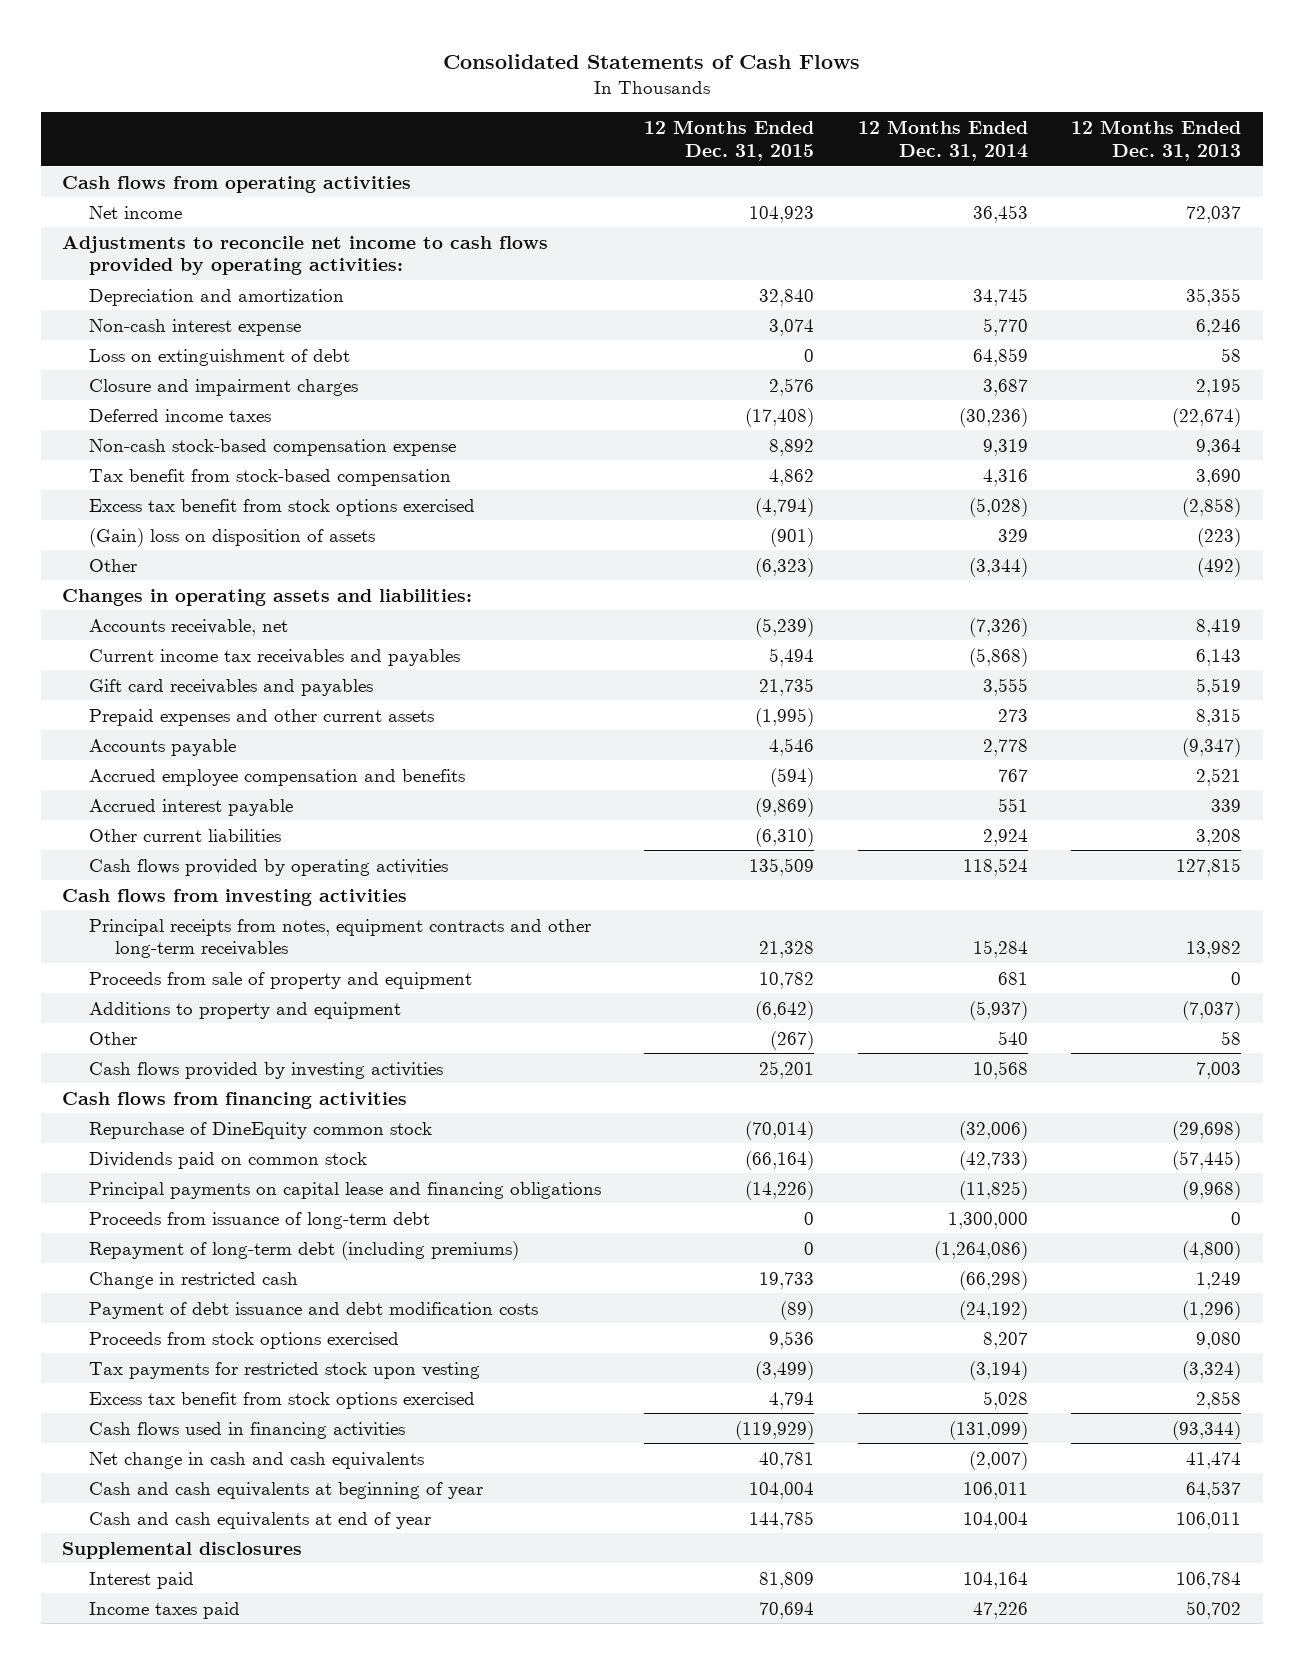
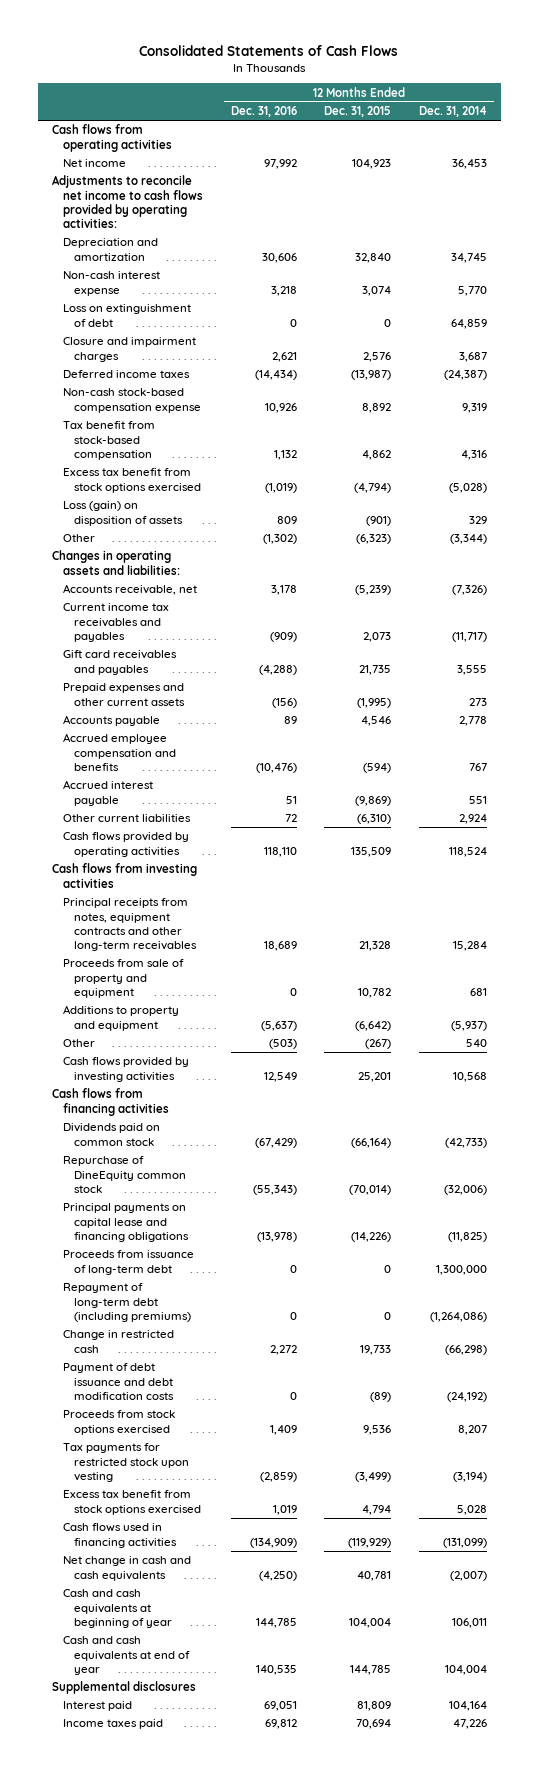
- | 12 Months Ended Dec. 31, 2015 | 12 Months Ended Dec. 31, 2014 | 12 Months Ended Dec. 31, 2013
+ | 12 Months Ended Dec. 31, 2016 | 12 Months Ended Dec. 31, 2015 | 12 Months Ended Dec. 31, 2014
- Deferred income taxes | (17,408) | (30,236) | (22,674)
+ Deferred income taxes | (14,434) | (13,987) | (24,387)
- (Gain) loss on disposition of assets | (901) | 329 | (223)
+ Loss (gain) on disposition of assets | 809 | (901) | 329
- Current income tax receivables and payables | 5,494 | (5,868) | 6,143
+ Current income tax receivables and payables | (909) | 2,073 | (11,717)
moved down: Repurchase of DineEquity common stock | (55,343) | (70,014) | (32,006)

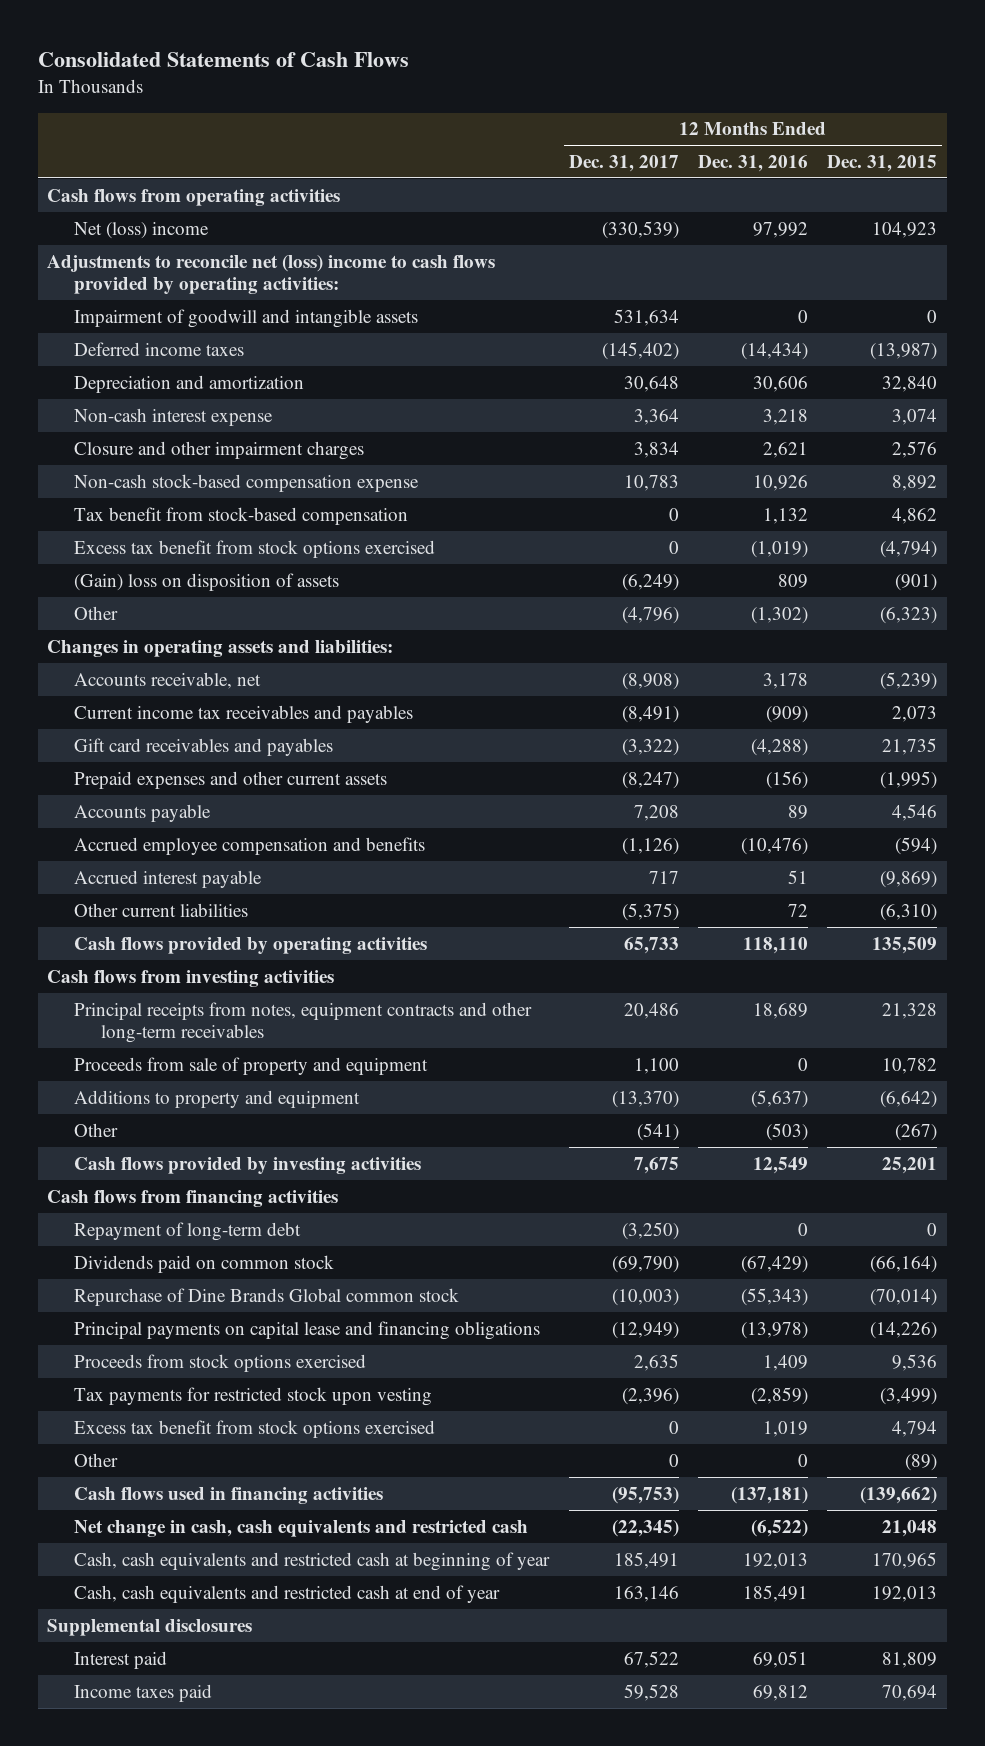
- | 12 Months Ended Dec. 31, 2016 | 12 Months Ended Dec. 31, 2015 | 12 Months Ended Dec. 31, 2014
+ | 12 Months Ended Dec. 31, 2017 | 12 Months Ended Dec. 31, 2016 | 12 Months Ended Dec. 31, 2015
- Net income | 97,992 | 104,923 | 36,453
- Adjustments to reconcile net income to cash flows provided by operating activities:
+ Net (loss) income | (330,539) | 97,992 | 104,923
+ Adjustments to reconcile net (loss) income to cash flows provided by operating activities:
+ Impairment of goodwill and intangible assets | 531,634 | 0 | 0
moved up: Deferred income taxes | (145,402) | (14,434) | (13,987)
- Loss on extinguishment of debt | 0 | 0 | 64,859
- Closure and impairment charges | 2,621 | 2,576 | 3,687
+ Closure and other impairment charges | 3,834 | 2,621 | 2,576
- Loss (gain) on disposition of assets | 809 | (901) | 329
+ (Gain) loss on disposition of assets | (6,249) | 809 | (901)
+ Repayment of long-term debt | (3,250) | 0 | 0
- Repurchase of DineEquity common stock | (55,343) | (70,014) | (32,006)
+ Repurchase of Dine Brands Global common stock | (10,003) | (55,343) | (70,014)
- Proceeds from issuance of long-term debt | 0 | 0 | 1,300,000
- Repayment of long-term debt (including premiums) | 0 | 0 | (1,264,086)
- Change in restricted cash | 2,272 | 19,733 | (66,298)
- Payment of debt issuance and debt modification costs | 0 | (89) | (24,192)
- Cash flows used in financing activities | (134,909) | (119,929) | (131,099)
- Net change in cash and cash equivalents | (4,250) | 40,781 | (2,007)
- Cash and cash equivalents at beginning of year | 144,785 | 104,004 | 106,011
- Cash and cash equivalents at end of year | 140,535 | 144,785 | 104,004
+ Other | 0 | 0 | (89)
+ Cash flows used in financing activities | (95,753) | (137,181) | (139,662)
+ Net change in cash, cash equivalents and restricted cash | (22,345) | (6,522) | 21,048
+ Cash, cash equivalents and restricted cash at beginning of year | 185,491 | 192,013 | 170,965
+ Cash, cash equivalents and restricted cash at end of year | 163,146 | 185,491 | 192,013

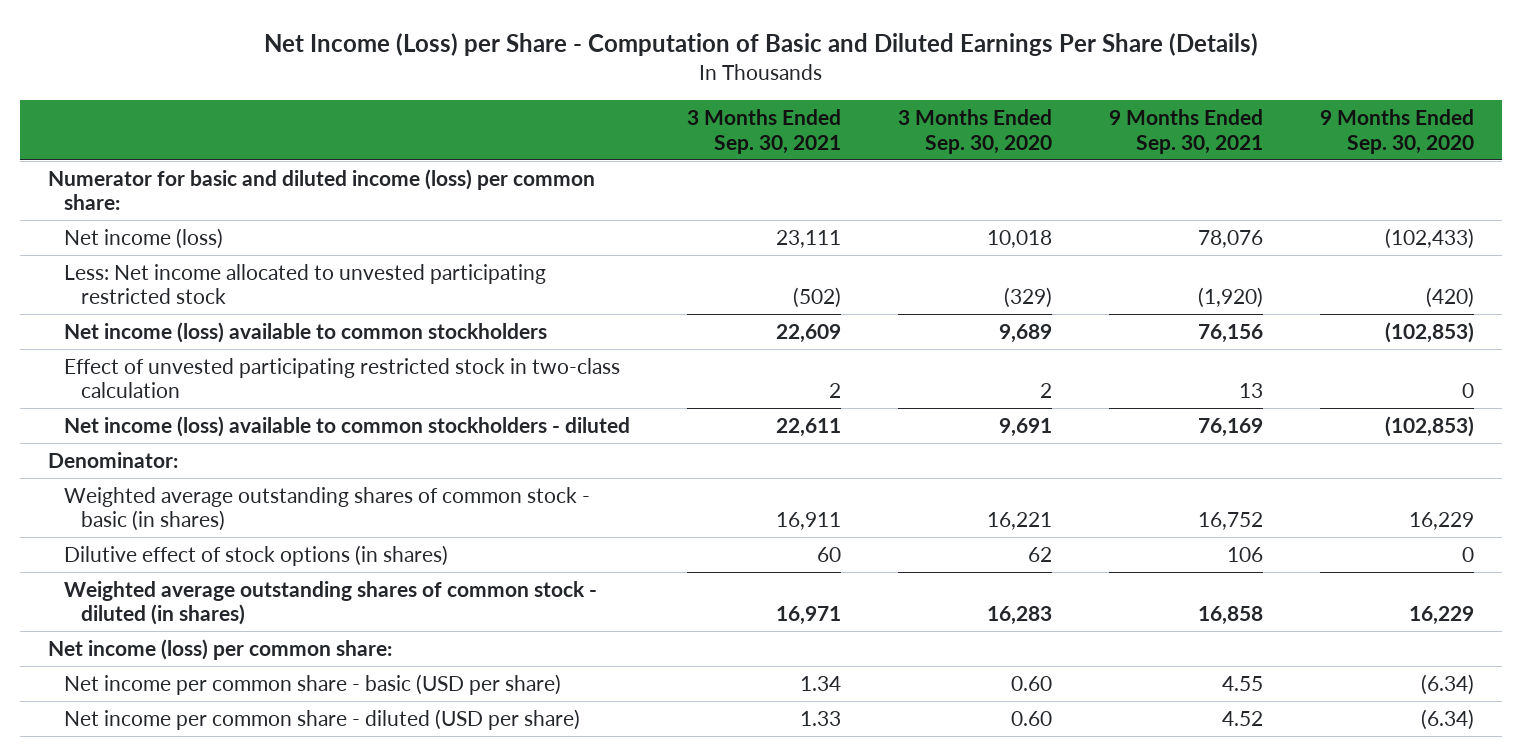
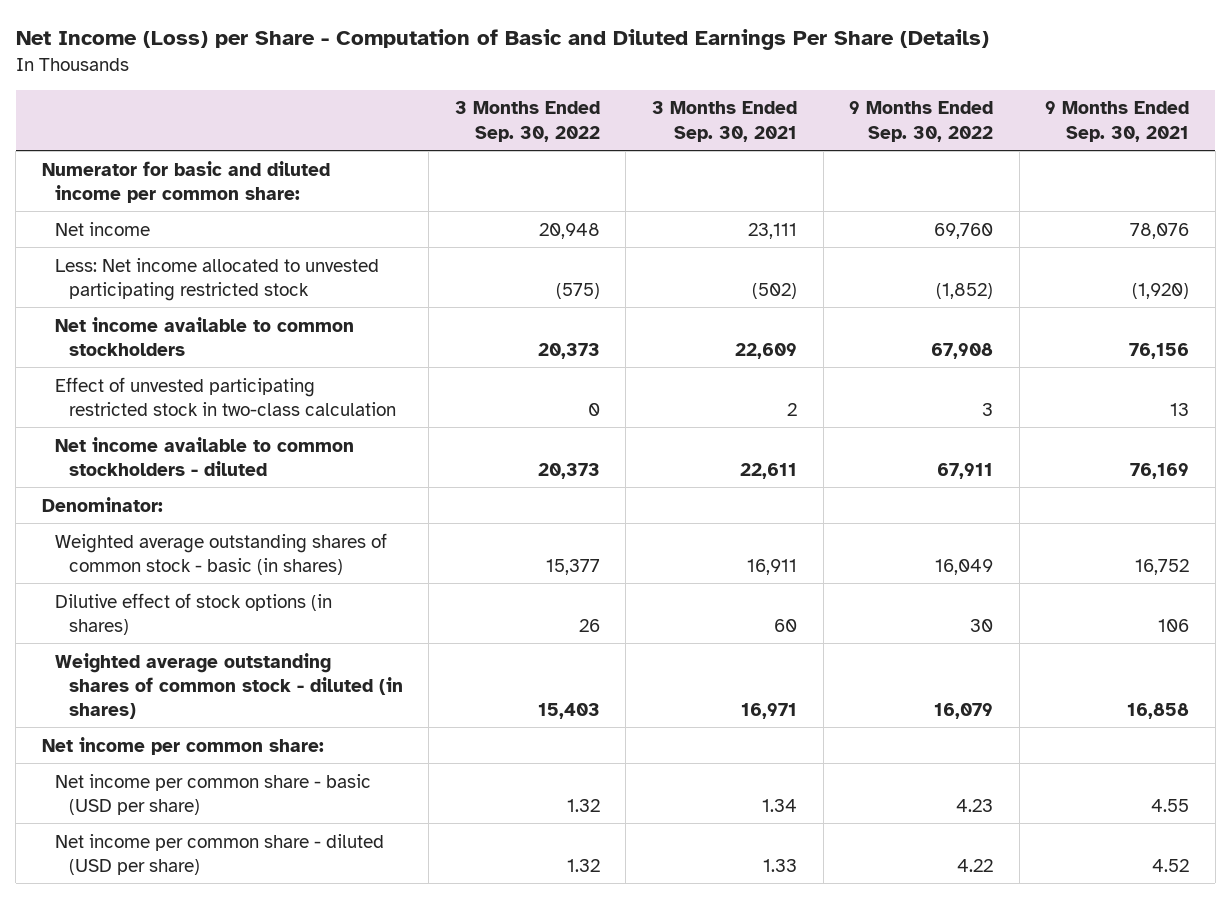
- | 3 Months Ended Sep. 30, 2021 | 3 Months Ended Sep. 30, 2020 | 9 Months Ended Sep. 30, 2021 | 9 Months Ended Sep. 30, 2020
+ | 3 Months Ended Sep. 30, 2022 | 3 Months Ended Sep. 30, 2021 | 9 Months Ended Sep. 30, 2022 | 9 Months Ended Sep. 30, 2021
- Numerator for basic and diluted income (loss) per common share:
- Net income (loss) | 23,111 | 10,018 | 78,076 | (102,433)
+ Numerator for basic and diluted income per common share:
+ Net income | 20,948 | 23,111 | 69,760 | 78,076
- Net income (loss) available to common stockholders | 22,609 | 9,689 | 76,156 | (102,853)
+ Net income available to common stockholders | 20,373 | 22,609 | 67,908 | 76,156
- Net income (loss) available to common stockholders - diluted | 22,611 | 9,691 | 76,169 | (102,853)
+ Net income available to common stockholders - diluted | 20,373 | 22,611 | 67,911 | 76,169
- Net income (loss) per common share:
+ Net income per common share:

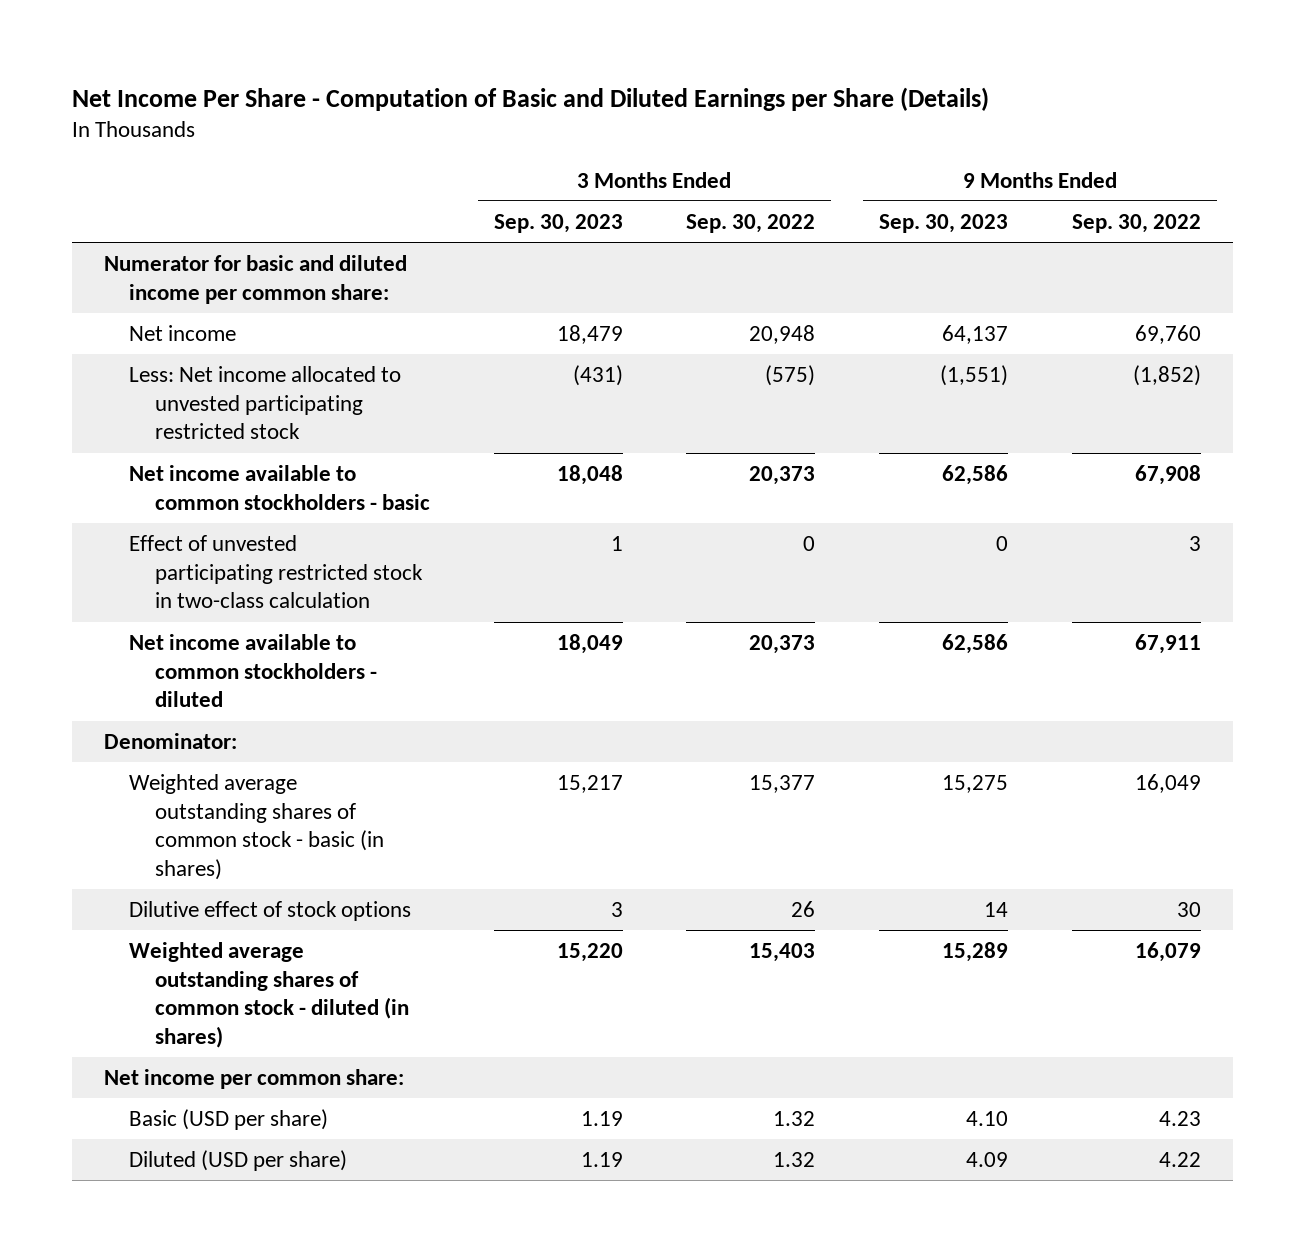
- Net Income (Loss) per Share - Computation of Basic and Diluted Earnings Per Share (Details)
+ Net Income Per Share - Computation of Basic and Diluted Earnings per Share (Details)
- | 3 Months Ended Sep. 30, 2022 | 3 Months Ended Sep. 30, 2021 | 9 Months Ended Sep. 30, 2022 | 9 Months Ended Sep. 30, 2021
+ | 3 Months Ended Sep. 30, 2023 | 3 Months Ended Sep. 30, 2022 | 9 Months Ended Sep. 30, 2023 | 9 Months Ended Sep. 30, 2022
- Net income available to common stockholders | 20,373 | 22,609 | 67,908 | 76,156
+ Net income available to common stockholders - basic | 18,048 | 20,373 | 62,586 | 67,908
- Dilutive effect of stock options (in shares) | 26 | 60 | 30 | 106
+ Dilutive effect of stock options | 3 | 26 | 14 | 30
- Net income per common share - basic (USD per share) | 1.32 | 1.34 | 4.23 | 4.55
- Net income per common share - diluted (USD per share) | 1.32 | 1.33 | 4.22 | 4.52
+ Basic (USD per share) | 1.19 | 1.32 | 4.10 | 4.23
+ Diluted (USD per share) | 1.19 | 1.32 | 4.09 | 4.22

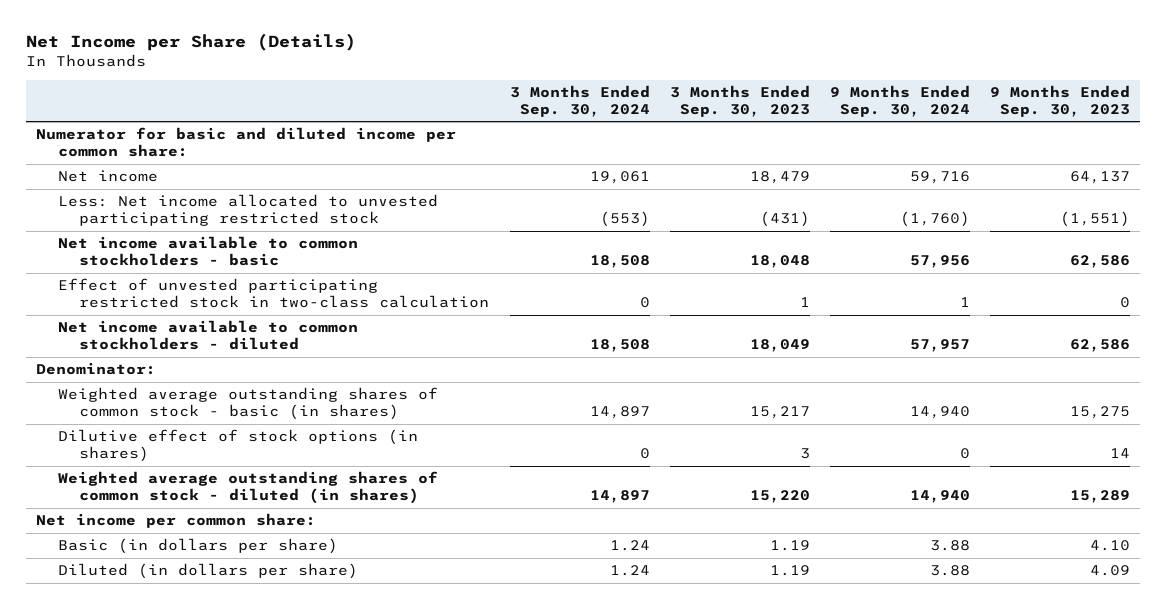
- Net Income Per Share - Computation of Basic and Diluted Earnings per Share (Details)
+ Net Income per Share (Details)
- | 3 Months Ended Sep. 30, 2023 | 3 Months Ended Sep. 30, 2022 | 9 Months Ended Sep. 30, 2023 | 9 Months Ended Sep. 30, 2022
+ | 3 Months Ended Sep. 30, 2024 | 3 Months Ended Sep. 30, 2023 | 9 Months Ended Sep. 30, 2024 | 9 Months Ended Sep. 30, 2023
- Dilutive effect of stock options | 3 | 26 | 14 | 30
+ Dilutive effect of stock options (in shares) | 0 | 3 | 0 | 14
- Basic (USD per share) | 1.19 | 1.32 | 4.10 | 4.23
- Diluted (USD per share) | 1.19 | 1.32 | 4.09 | 4.22
+ Basic (in dollars per share) | 1.24 | 1.19 | 3.88 | 4.10
+ Diluted (in dollars per share) | 1.24 | 1.19 | 3.88 | 4.09

